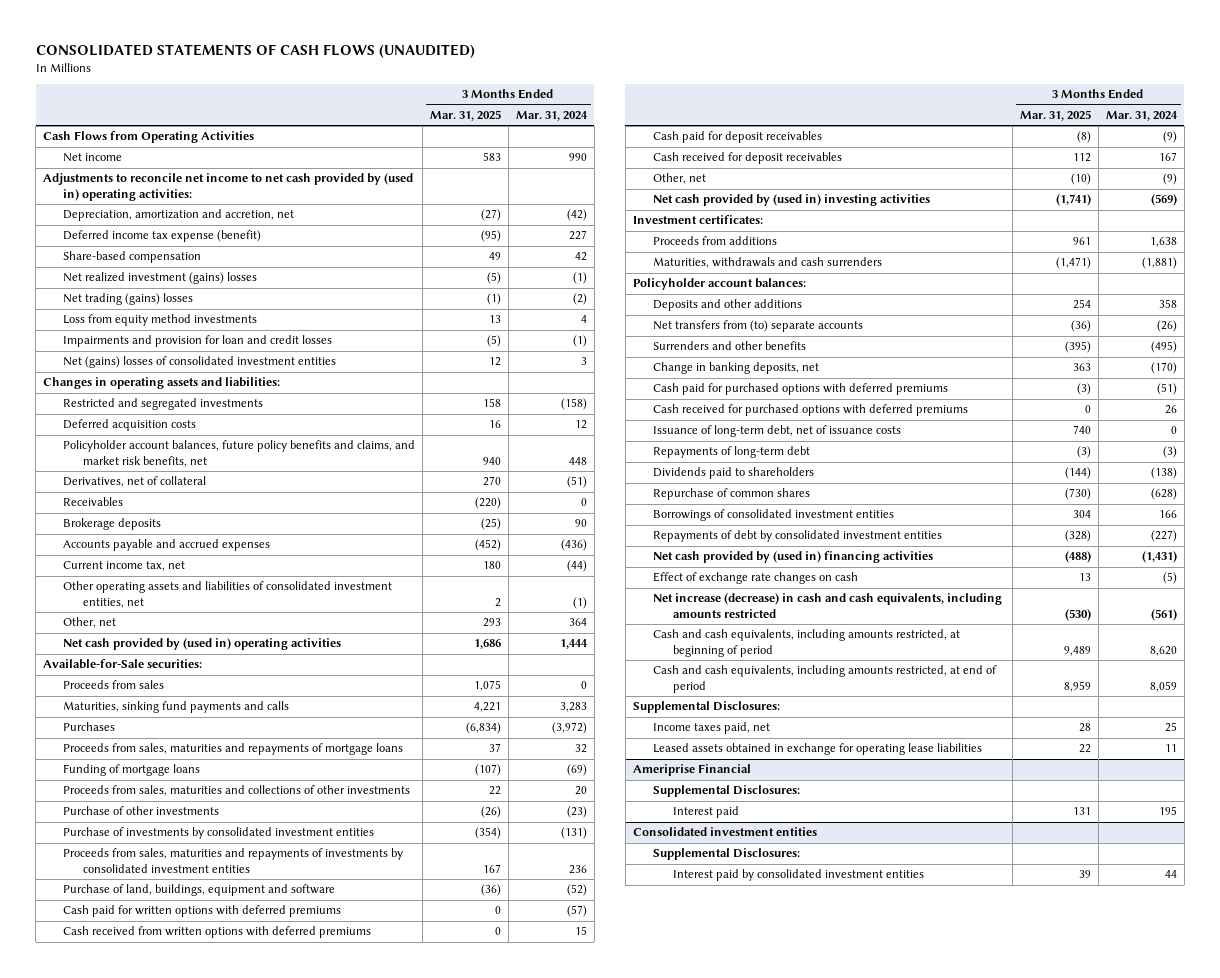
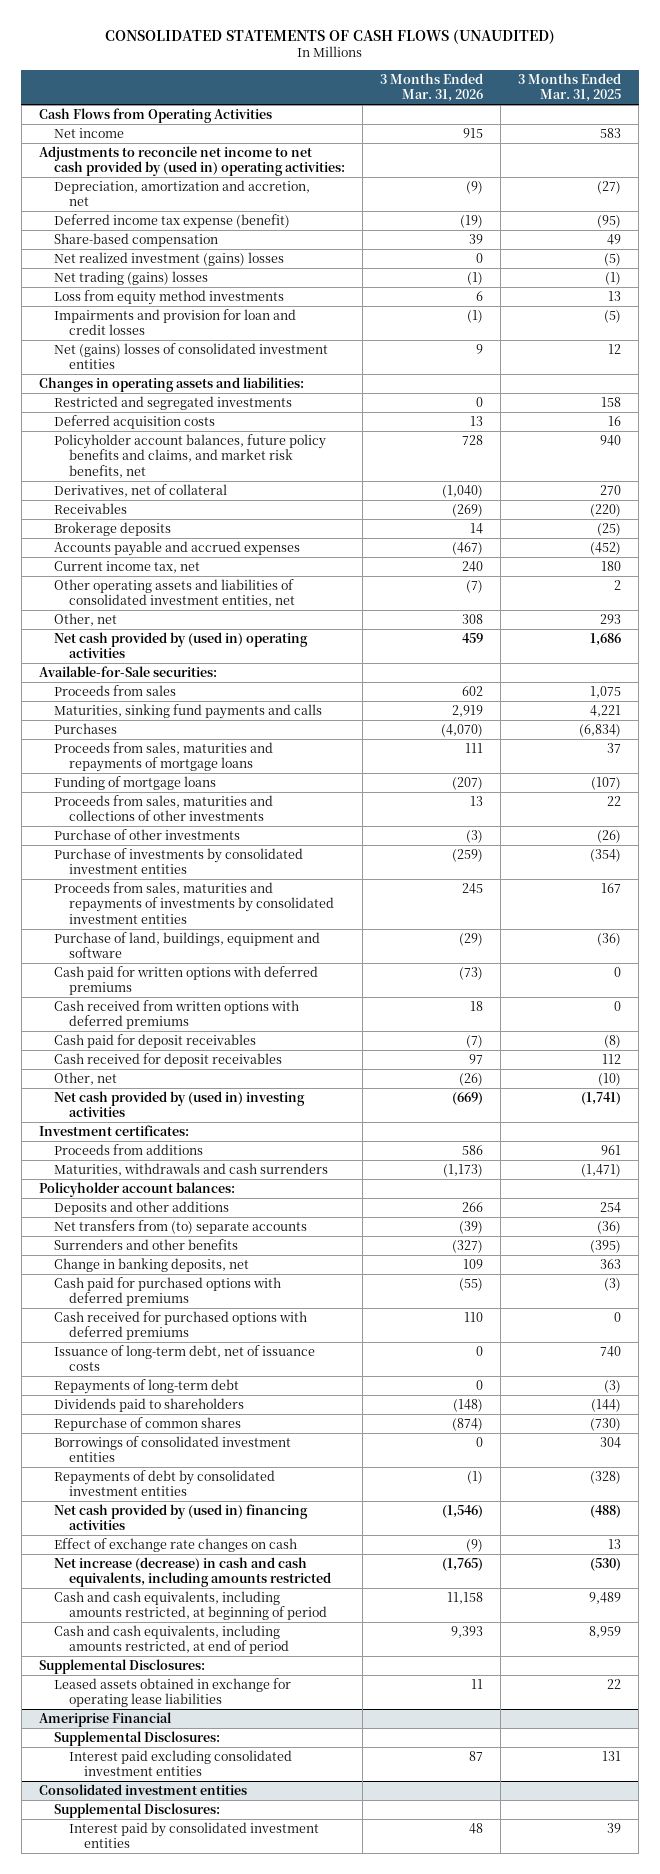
- | 3 Months Ended Mar. 31, 2025 | 3 Months Ended Mar. 31, 2024
+ | 3 Months Ended Mar. 31, 2026 | 3 Months Ended Mar. 31, 2025
- Income taxes paid, net | 28 | 25
@ Ameriprise Financial
- Interest paid | 131 | 195
+ Interest paid excluding consolidated investment entities | 87 | 131

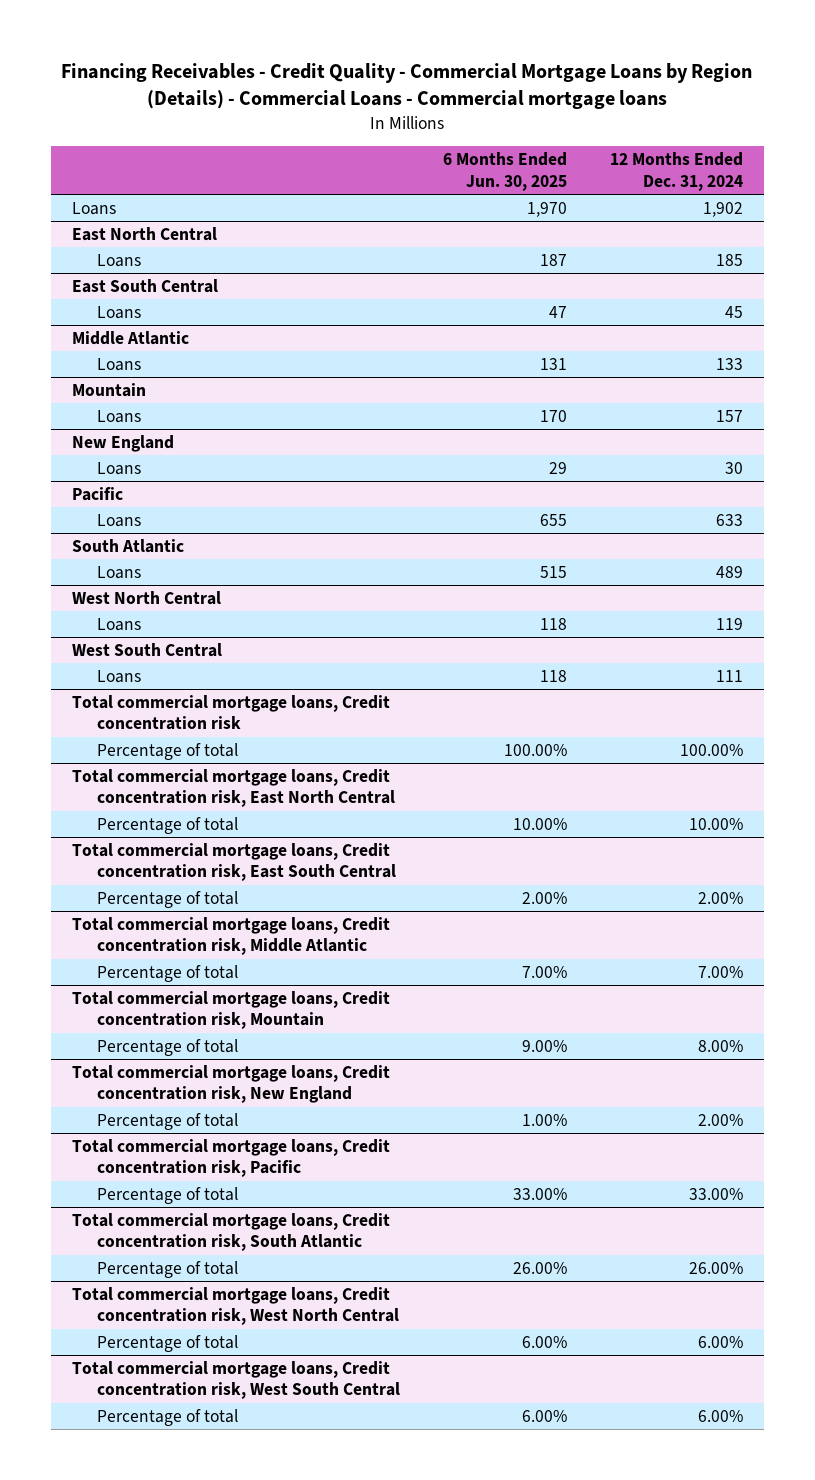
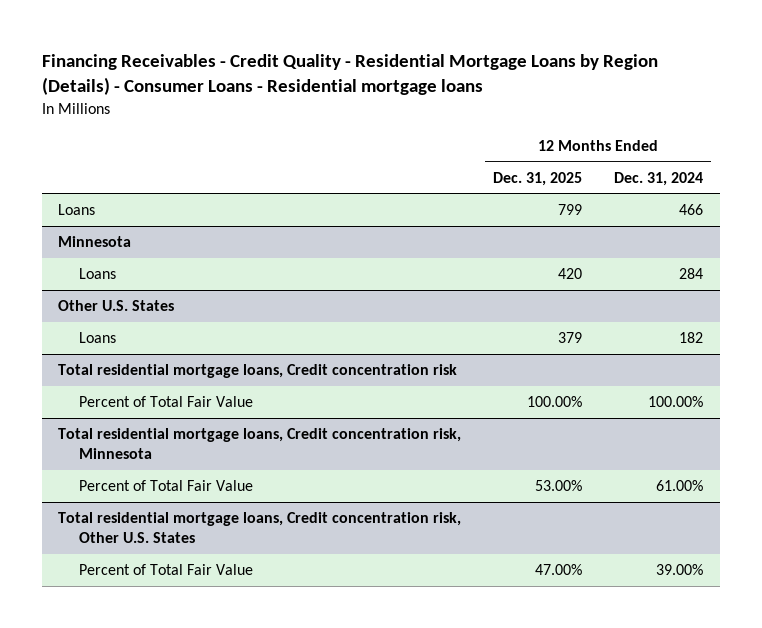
- Financing Receivables - Credit Quality - Commercial Mortgage Loans by Region (Details) - Commercial Loans - Commercial mortgage loans
+ Financing Receivables - Credit Quality - Residential Mortgage Loans by Region (Details) - Consumer Loans - Residential mortgage loans
- | 6 Months Ended Jun. 30, 2025 | 12 Months Ended Dec. 31, 2024
+ | 12 Months Ended Dec. 31, 2025 | 12 Months Ended Dec. 31, 2024
- Loans | 1,970 | 1,902
- East North Central
- Loans | 187 | 185
- East South Central
- Loans | 47 | 45
- Middle Atlantic
- Loans | 131 | 133
- Mountain
- Loans | 170 | 157
- New England
- Loans | 29 | 30
- Pacific
- Loans | 655 | 633
- South Atlantic
- Loans | 515 | 489
- West North Central
- Loans | 118 | 119
- West South Central
- Loans | 118 | 111
- Total commercial mortgage loans, Credit concentration risk
- Percentage of total | 100.00% | 100.00%
- Total commercial mortgage loans, Credit concentration risk, East North Central
- Percentage of total | 10.00% | 10.00%
- Total commercial mortgage loans, Credit concentration risk, East South Central
- Percentage of total | 2.00% | 2.00%
- Total commercial mortgage loans, Credit concentration risk, Middle Atlantic
- Percentage of total | 7.00% | 7.00%
- Total commercial mortgage loans, Credit concentration risk, Mountain
- Percentage of total | 9.00% | 8.00%
- Total commercial mortgage loans, Credit concentration risk, New England
- Percentage of total | 1.00% | 2.00%
- Total commercial mortgage loans, Credit concentration risk, Pacific
- Percentage of total | 33.00% | 33.00%
- Total commercial mortgage loans, Credit concentration risk, South Atlantic
- Percentage of total | 26.00% | 26.00%
- Total commercial mortgage loans, Credit concentration risk, West North Central
- Percentage of total | 6.00% | 6.00%
- Total commercial mortgage loans, Credit concentration risk, West South Central
- Percentage of total | 6.00% | 6.00%
+ Loans | 799 | 466
+ Minnesota
+ Loans | 420 | 284
+ Other U.S. States
+ Loans | 379 | 182
+ Total residential mortgage loans, Credit concentration risk
+ Percent of Total Fair Value | 100.00% | 100.00%
+ Total residential mortgage loans, Credit concentration risk, Minnesota
+ Percent of Total Fair Value | 53.00% | 61.00%
+ Total residential mortgage loans, Credit concentration risk, Other U.S. States
+ Percent of Total Fair Value | 47.00% | 39.00%

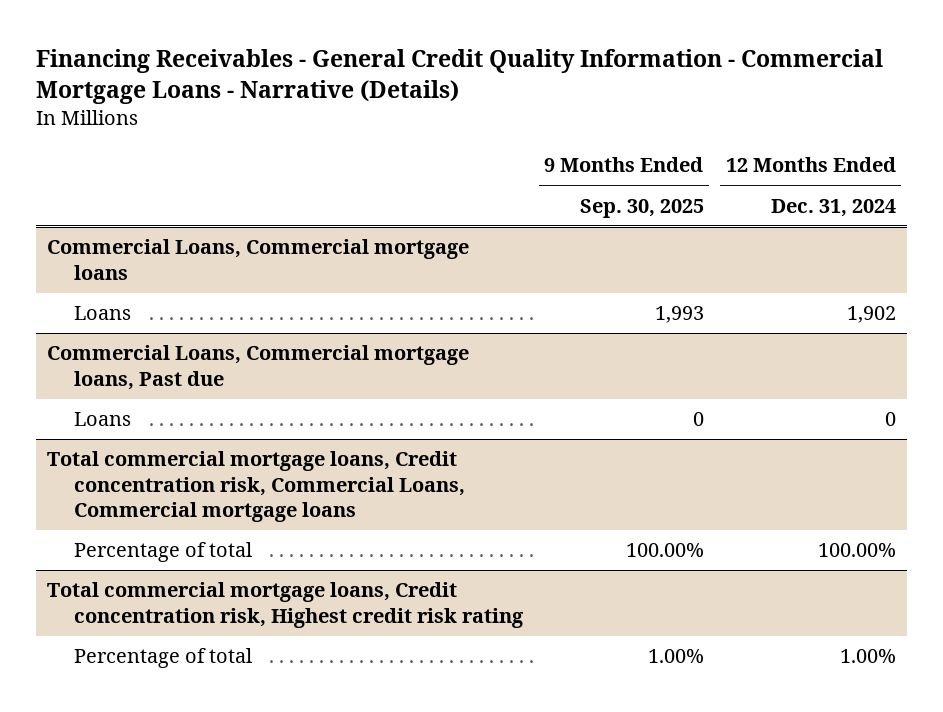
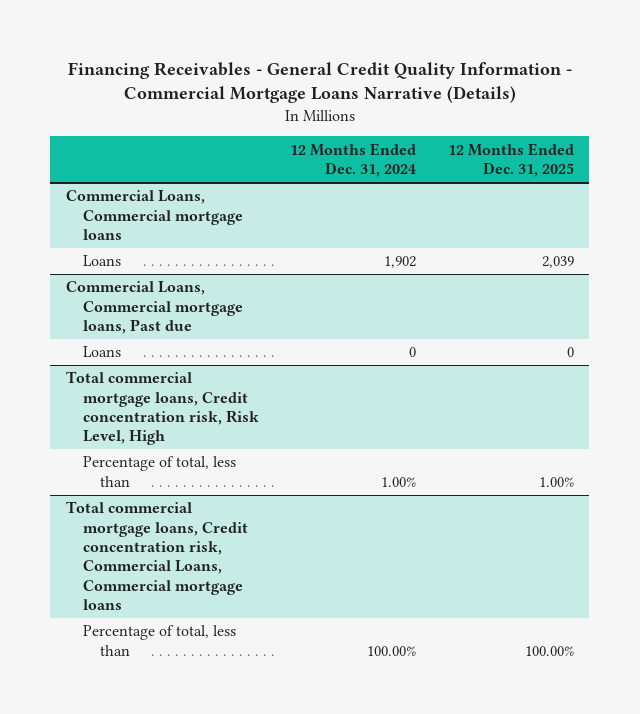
- Financing Receivables - General Credit Quality Information - Commercial Mortgage Loans - Narrative (Details)
+ Financing Receivables - General Credit Quality Information - Commercial Mortgage Loans Narrative (Details)
- | 9 Months Ended Sep. 30, 2025 | 12 Months Ended Dec. 31, 2024
+ | 12 Months Ended Dec. 31, 2024 | 12 Months Ended Dec. 31, 2025
+ Total commercial mortgage loans, Credit concentration risk, Risk Level, High
+ Percentage of total, less than | 1.00% | 1.00%
@ Total commercial mortgage loans, Credit concentration risk, Commercial Loans, Commercial mortgage loans
- Percentage of total | 100.00% | 100.00%
- Total commercial mortgage loans, Credit concentration risk, Highest credit risk rating
- Percentage of total | 1.00% | 1.00%
@ Total commercial mortgage loans, Credit concentration risk, Commercial Loans, Commercial mortgage loans
+ Percentage of total, less than | 100.00% | 100.00%

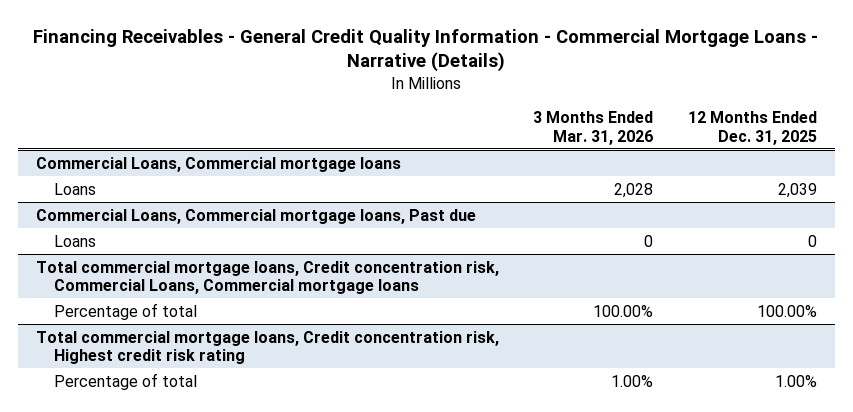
- Financing Receivables - General Credit Quality Information - Commercial Mortgage Loans Narrative (Details)
+ Financing Receivables - General Credit Quality Information - Commercial Mortgage Loans - Narrative (Details)
- | 12 Months Ended Dec. 31, 2024 | 12 Months Ended Dec. 31, 2025
+ | 3 Months Ended Mar. 31, 2026 | 12 Months Ended Dec. 31, 2025
- Total commercial mortgage loans, Credit concentration risk, Risk Level, High
- Percentage of total, less than | 1.00% | 1.00%
@ Total commercial mortgage loans, Credit concentration risk, Commercial Loans, Commercial mortgage loans
- Percentage of total, less than | 100.00% | 100.00%
+ Percentage of total | 100.00% | 100.00%
+ Total commercial mortgage loans, Credit concentration risk, Highest credit risk rating
+ Percentage of total | 1.00% | 1.00%

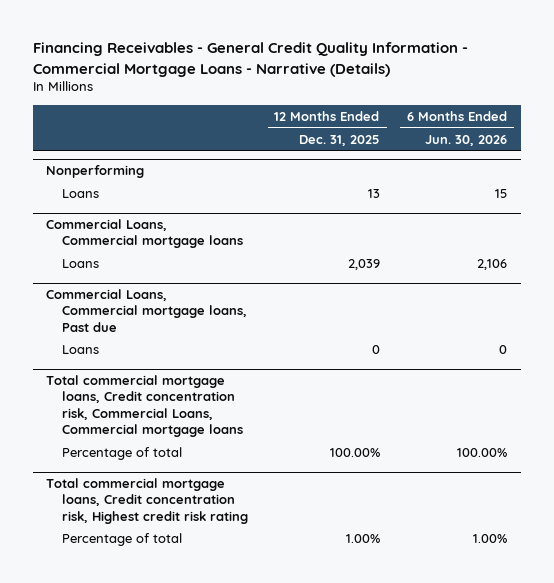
- | 3 Months Ended Mar. 31, 2026 | 12 Months Ended Dec. 31, 2025
+ | 12 Months Ended Dec. 31, 2025 | 6 Months Ended Jun. 30, 2026
+ Nonperforming
+ Loans | 13 | 15

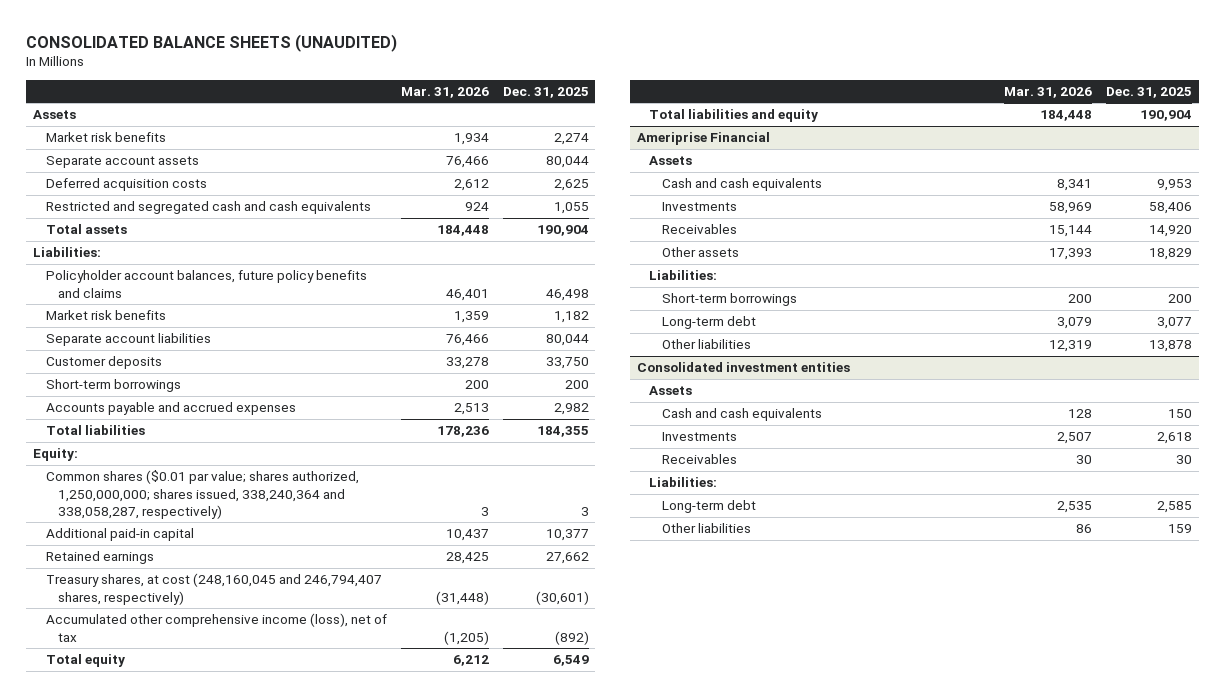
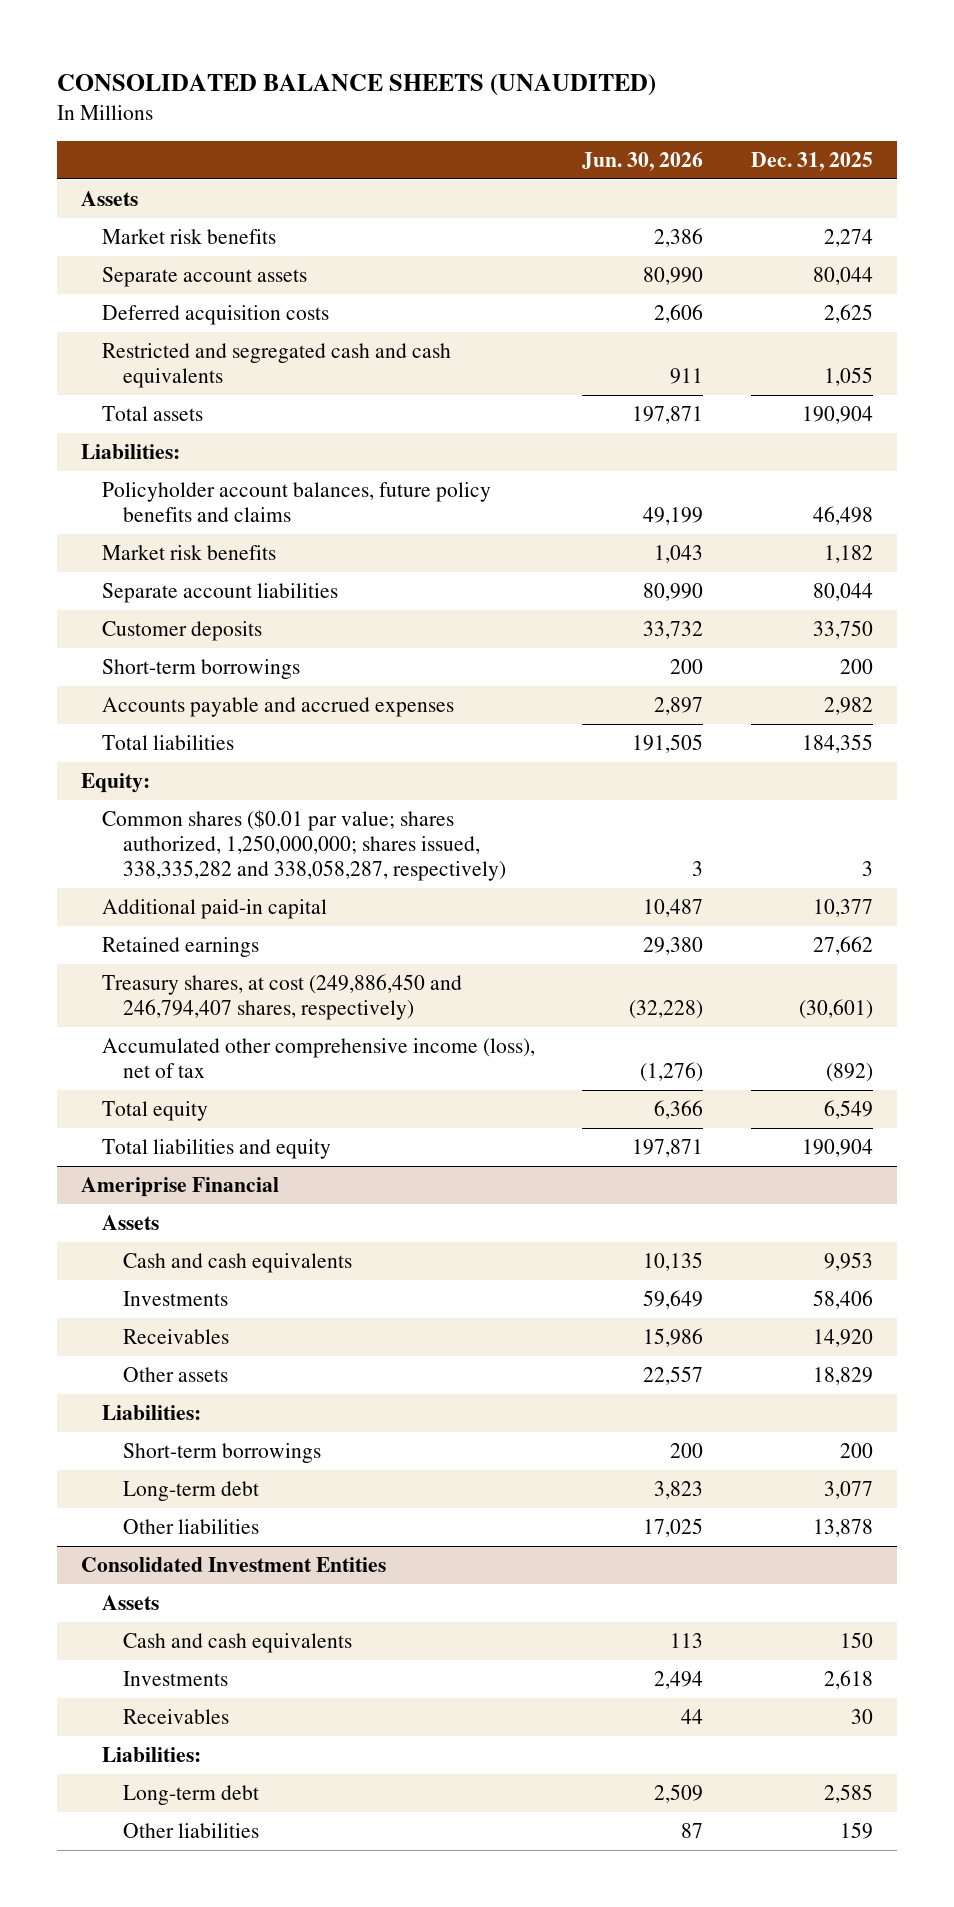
- | Mar. 31, 2026 | Dec. 31, 2025
+ | Jun. 30, 2026 | Dec. 31, 2025
- Common shares ($0.01 par value; shares authorized, 1,250,000,000; shares issued, 338,240,364 and 338,058,287, respectively) | 3 | 3
+ Common shares ($0.01 par value; shares authorized, 1,250,000,000; shares issued, 338,335,282 and 338,058,287, respectively) | 3 | 3
- Treasury shares, at cost (248,160,045 and 246,794,407 shares, respectively) | (31,448) | (30,601)
+ Treasury shares, at cost (249,886,450 and 246,794,407 shares, respectively) | (32,228) | (30,601)
- Consolidated investment entities
+ Consolidated Investment Entities

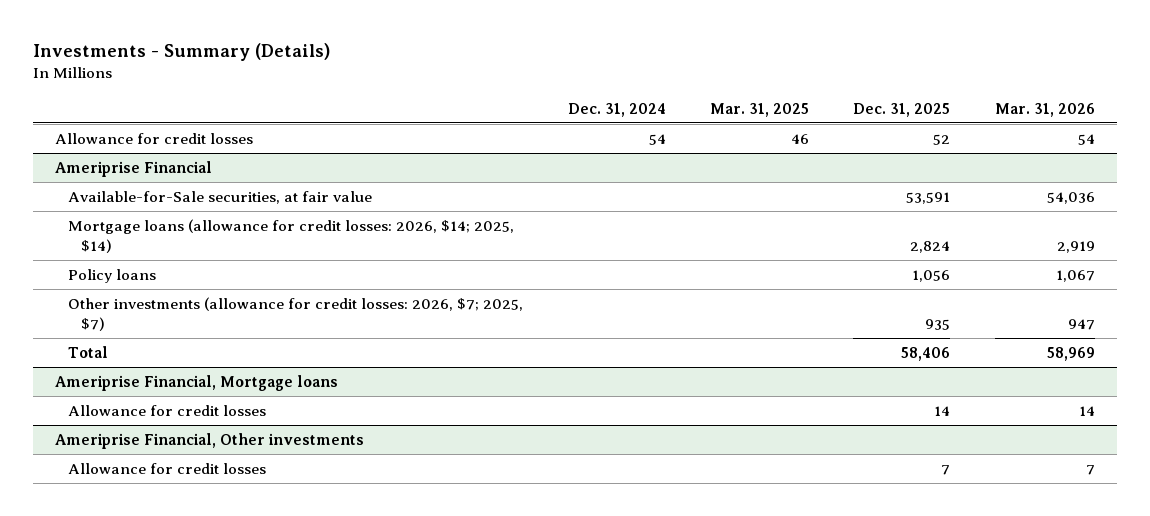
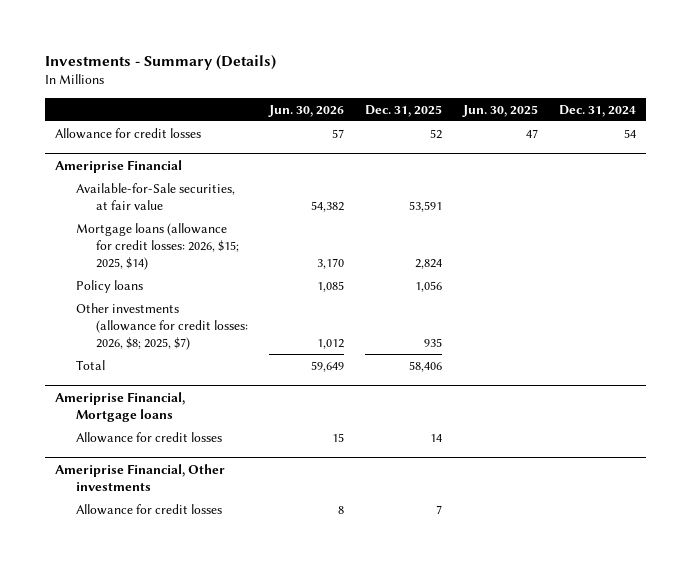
- | Dec. 31, 2024 | Mar. 31, 2025 | Dec. 31, 2025 | Mar. 31, 2026
+ | Jun. 30, 2026 | Dec. 31, 2025 | Jun. 30, 2025 | Dec. 31, 2024
@ Ameriprise Financial
- Mortgage loans (allowance for credit losses: 2026, $14; 2025, $14) | | | 2,824 | 2,919
+ Mortgage loans (allowance for credit losses: 2026, $15; 2025, $14) | 3,170 | 2,824 | |
- Other investments (allowance for credit losses: 2026, $7; 2025, $7) | | | 935 | 947
+ Other investments (allowance for credit losses: 2026, $8; 2025, $7) | 1,012 | 935 | |

